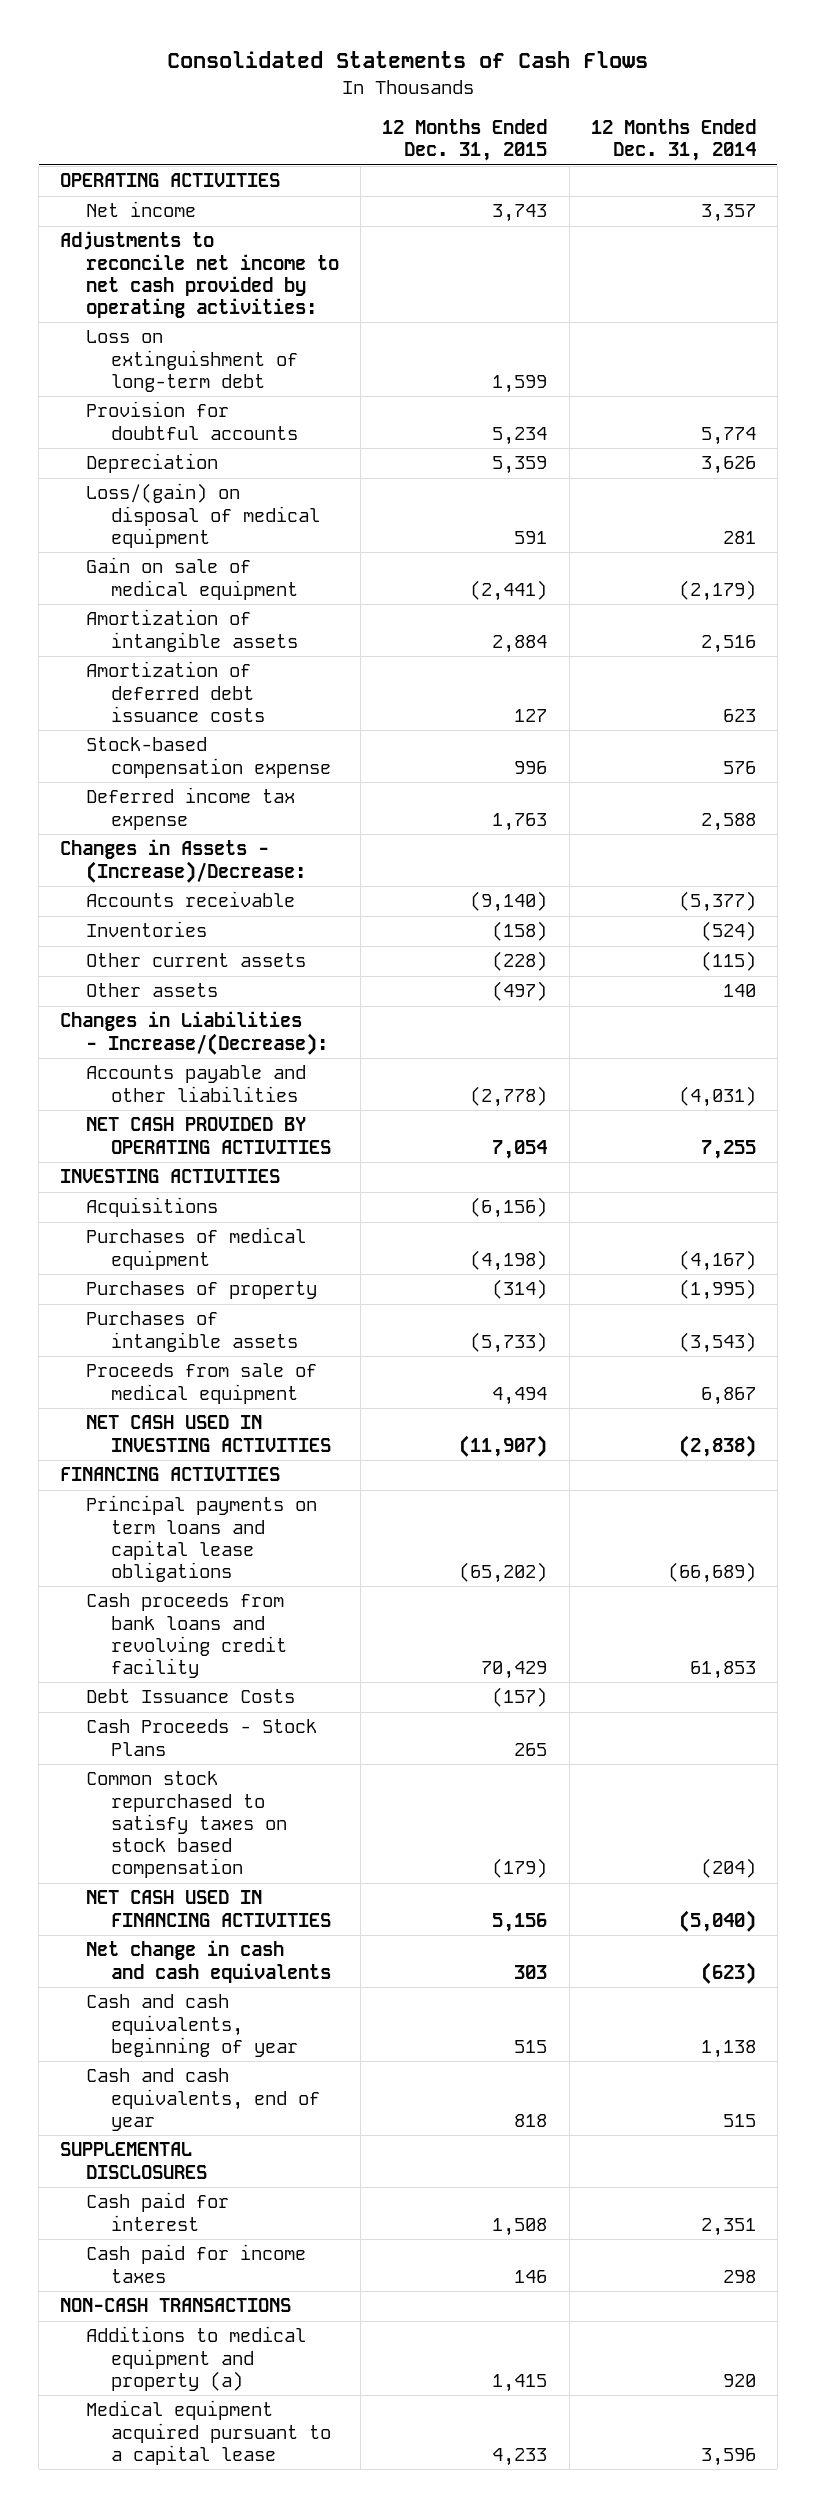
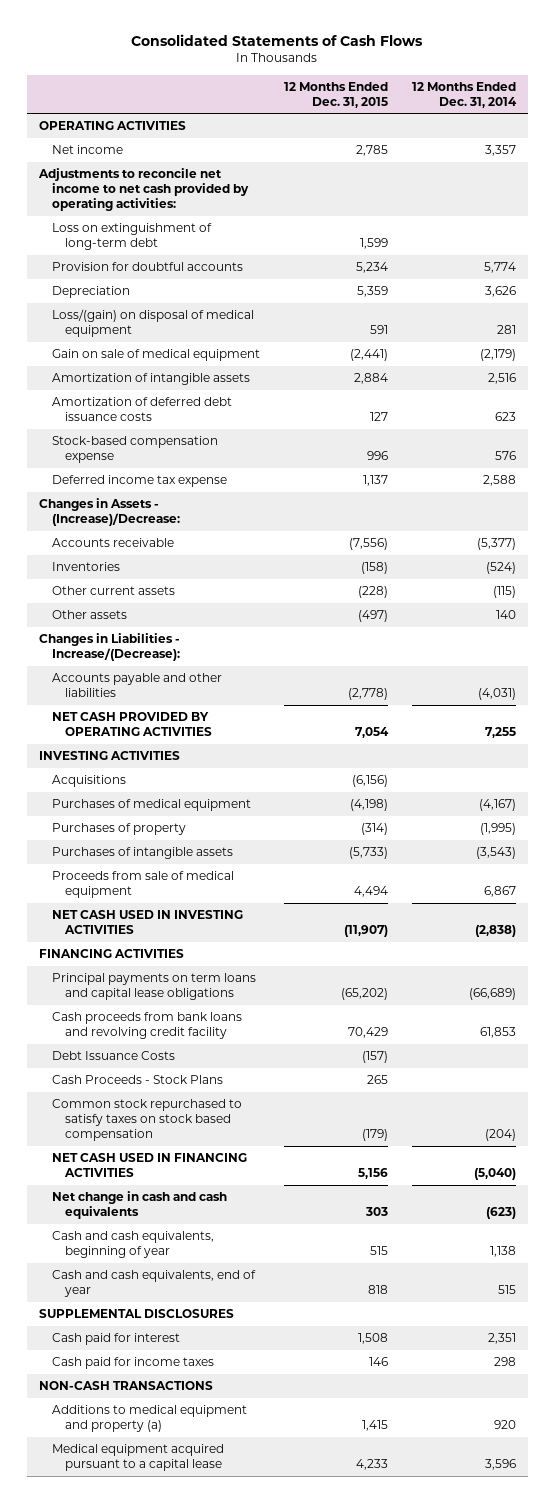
- Net income | 3,743 | 3,357
+ Net income | 2,785 | 3,357
- Deferred income tax expense | 1,763 | 2,588
+ Deferred income tax expense | 1,137 | 2,588
- Accounts receivable | (9,140) | (5,377)
+ Accounts receivable | (7,556) | (5,377)

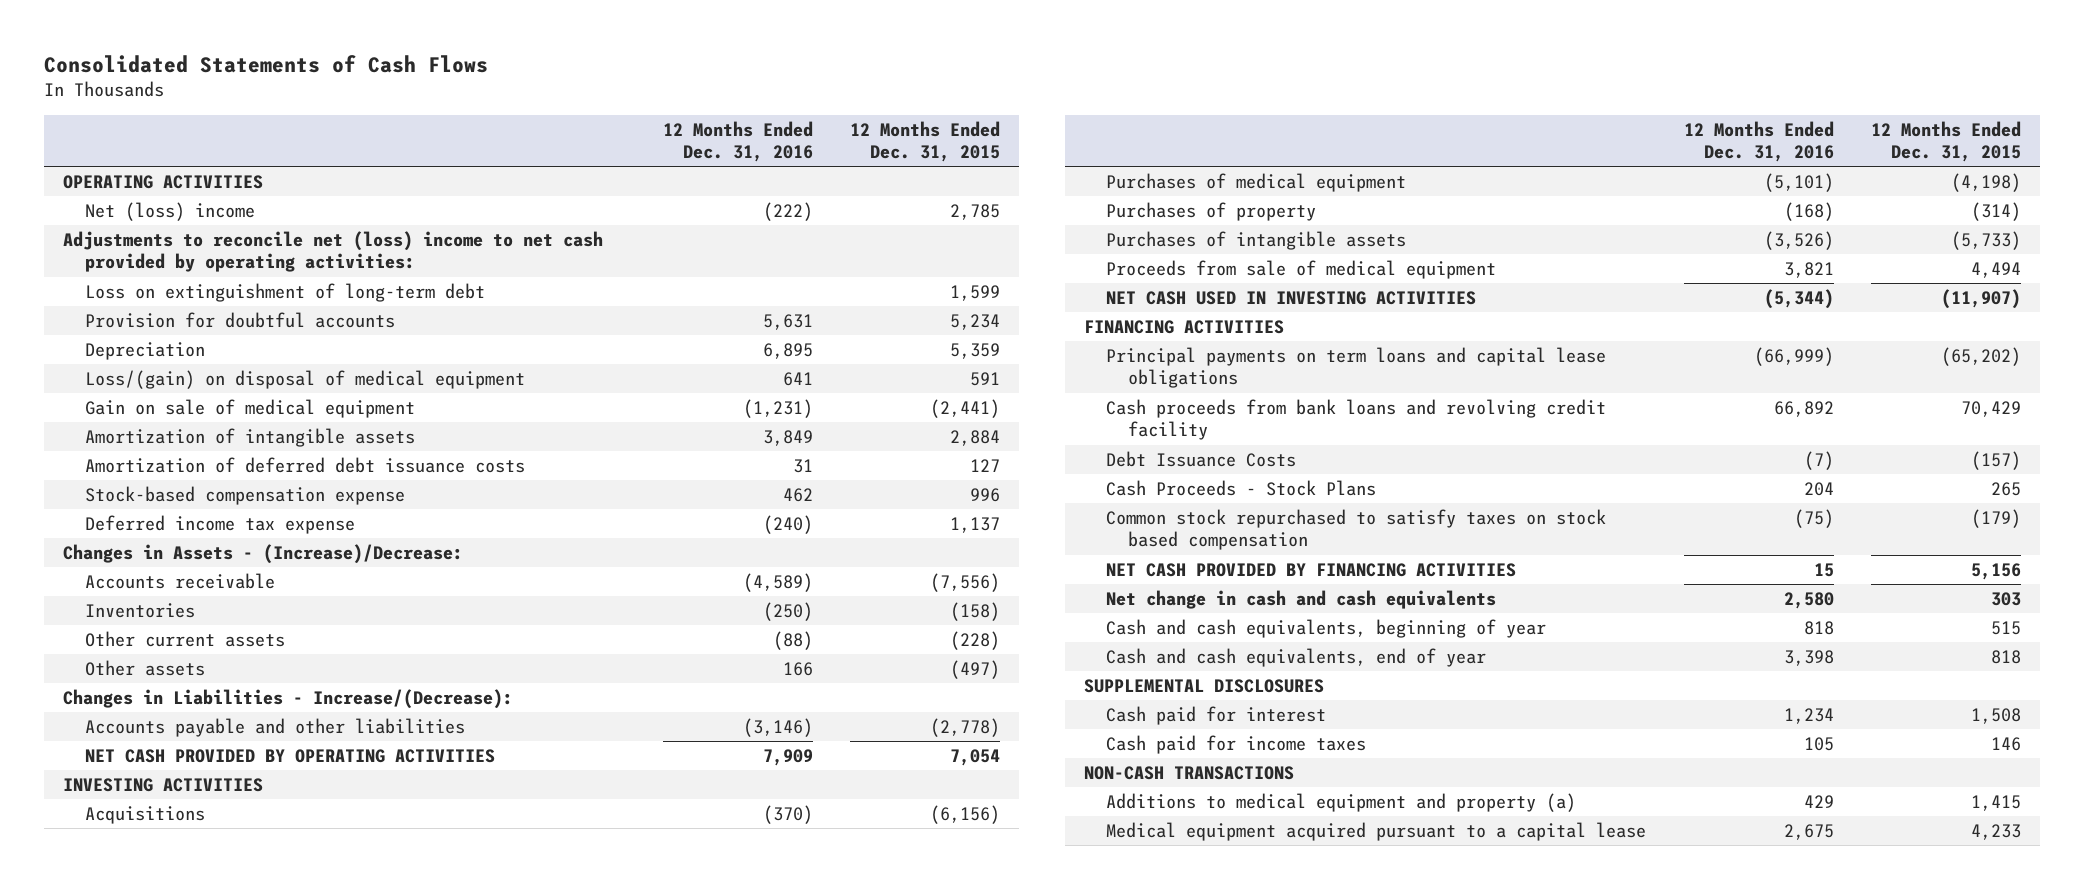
- | 12 Months Ended Dec. 31, 2015 | 12 Months Ended Dec. 31, 2014
+ | 12 Months Ended Dec. 31, 2016 | 12 Months Ended Dec. 31, 2015
- Net income | 2,785 | 3,357
- Adjustments to reconcile net income to net cash provided by operating activities:
+ Net (loss) income | (222) | 2,785
+ Adjustments to reconcile net (loss) income to net cash provided by operating activities:
- NET CASH USED IN FINANCING ACTIVITIES | 5,156 | (5,040)
+ NET CASH PROVIDED BY FINANCING ACTIVITIES | 15 | 5,156

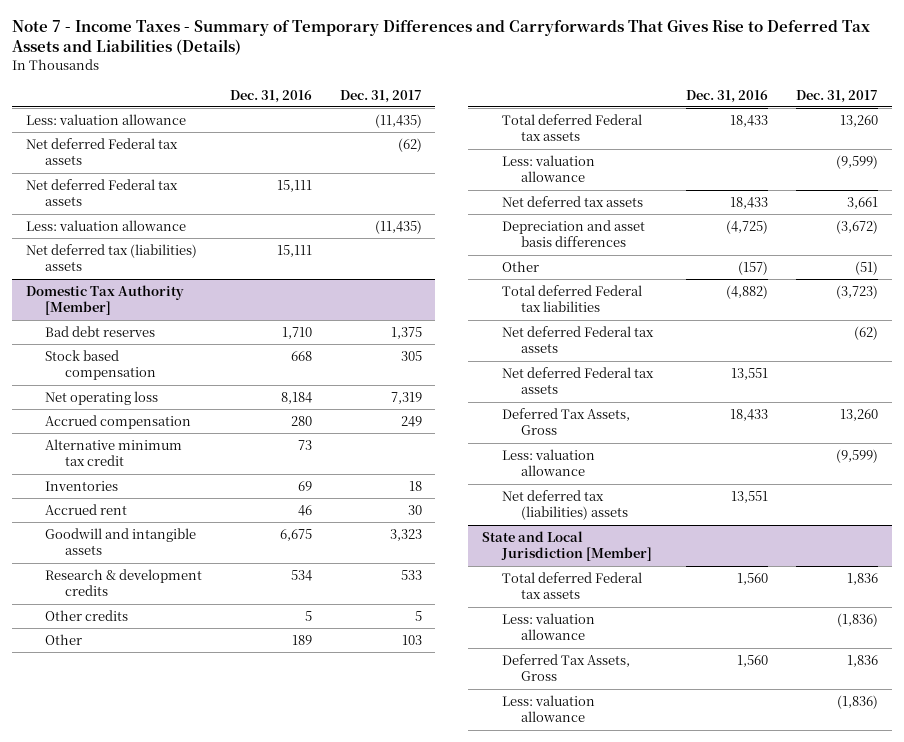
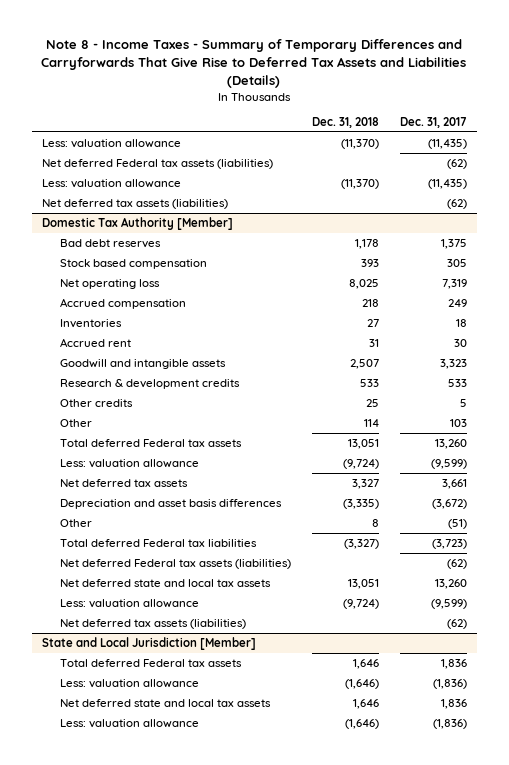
- Note 7 - Income Taxes - Summary of Temporary Differences and Carryforwards That Gives Rise to Deferred Tax Assets and Liabilities (Details)
+ Note 8 - Income Taxes - Summary of Temporary Differences and Carryforwards That Give Rise to Deferred Tax Assets and Liabilities (Details)
- | Dec. 31, 2016 | Dec. 31, 2017
+ | Dec. 31, 2018 | Dec. 31, 2017
- Net deferred Federal tax assets | | (62)
- Net deferred Federal tax assets | 15,111 |
+ Net deferred Federal tax assets (liabilities) | | (62)
- Net deferred tax (liabilities) assets | 15,111 |
+ Net deferred tax assets (liabilities) | | (62)
@ Domestic Tax Authority [Member]
- Alternative minimum tax credit | 73 |
- Net deferred Federal tax assets | | (62)
- Net deferred Federal tax assets | 13,551 |
- Deferred Tax Assets, Gross | 18,433 | 13,260
+ Net deferred Federal tax assets (liabilities) | | (62)
+ Net deferred state and local tax assets | 13,051 | 13,260
- Net deferred tax (liabilities) assets | 13,551 |
+ Net deferred tax assets (liabilities) | | (62)
@ State and Local Jurisdiction [Member]
- Deferred Tax Assets, Gross | 1,560 | 1,836
+ Net deferred state and local tax assets | 1,646 | 1,836

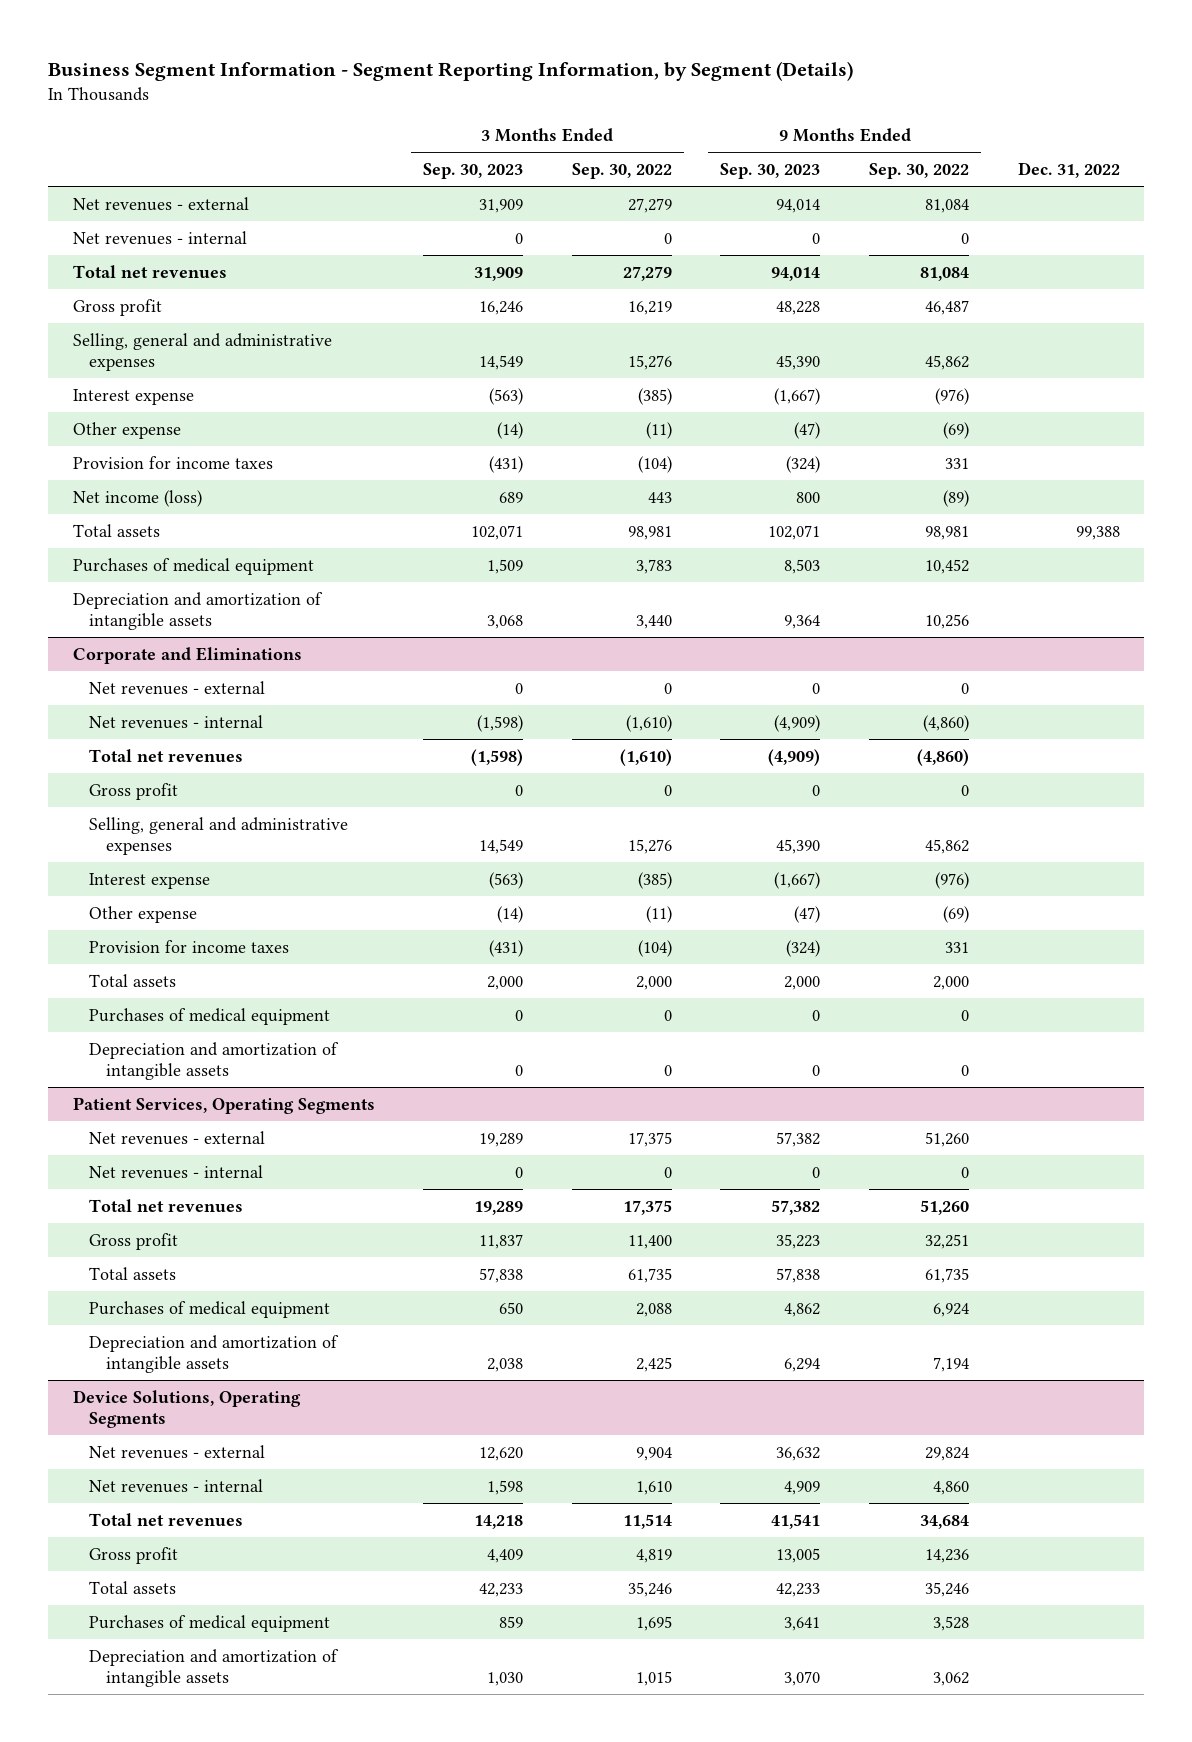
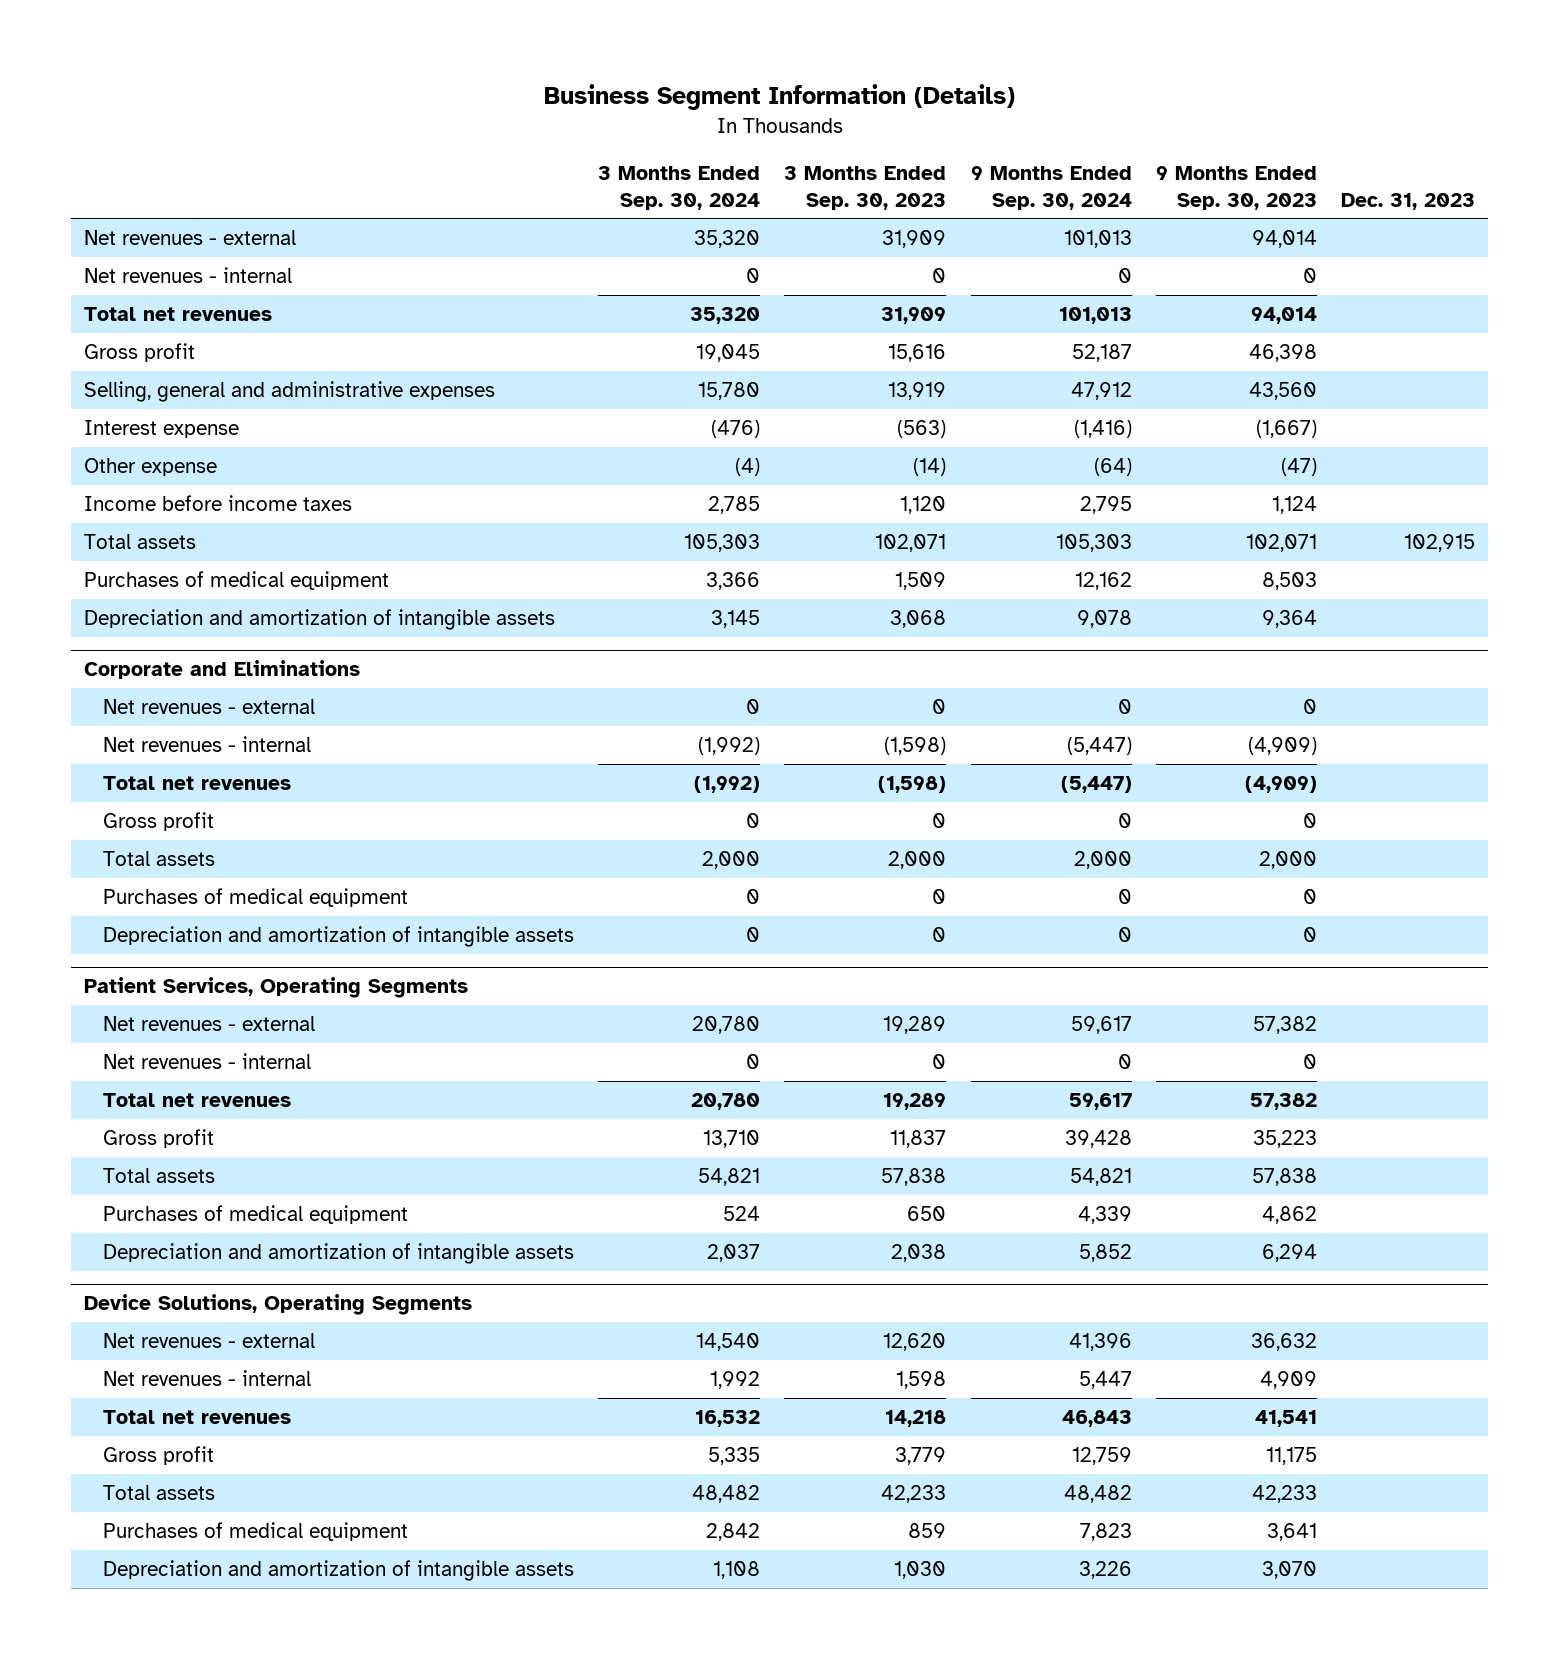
- Business Segment Information - Segment Reporting Information, by Segment (Details)
+ Business Segment Information (Details)
- | 3 Months Ended Sep. 30, 2023 | 3 Months Ended Sep. 30, 2022 | 9 Months Ended Sep. 30, 2023 | 9 Months Ended Sep. 30, 2022 | Dec. 31, 2022
+ | 3 Months Ended Sep. 30, 2024 | 3 Months Ended Sep. 30, 2023 | 9 Months Ended Sep. 30, 2024 | 9 Months Ended Sep. 30, 2023 | Dec. 31, 2023
- Gross profit | 16,246 | 16,219 | 48,228 | 46,487 |
- Selling, general and administrative expenses | 14,549 | 15,276 | 45,390 | 45,862 |
+ Gross profit | 19,045 | 15,616 | 52,187 | 46,398 |
+ Selling, general and administrative expenses | 15,780 | 13,919 | 47,912 | 43,560 |
- Provision for income taxes | (431) | (104) | (324) | 331 |
- Net income (loss) | 689 | 443 | 800 | (89) |
+ Income before income taxes | 2,785 | 1,120 | 2,795 | 1,124 |
@ Corporate and Eliminations
- Selling, general and administrative expenses | 14,549 | 15,276 | 45,390 | 45,862 |
- Interest expense | (563) | (385) | (1,667) | (976) |
- Other expense | (14) | (11) | (47) | (69) |
- Provision for income taxes | (431) | (104) | (324) | 331 |
@ Device Solutions, Operating Segments
- Gross profit | 4,409 | 4,819 | 13,005 | 14,236 |
+ Gross profit | 5,335 | 3,779 | 12,759 | 11,175 |

